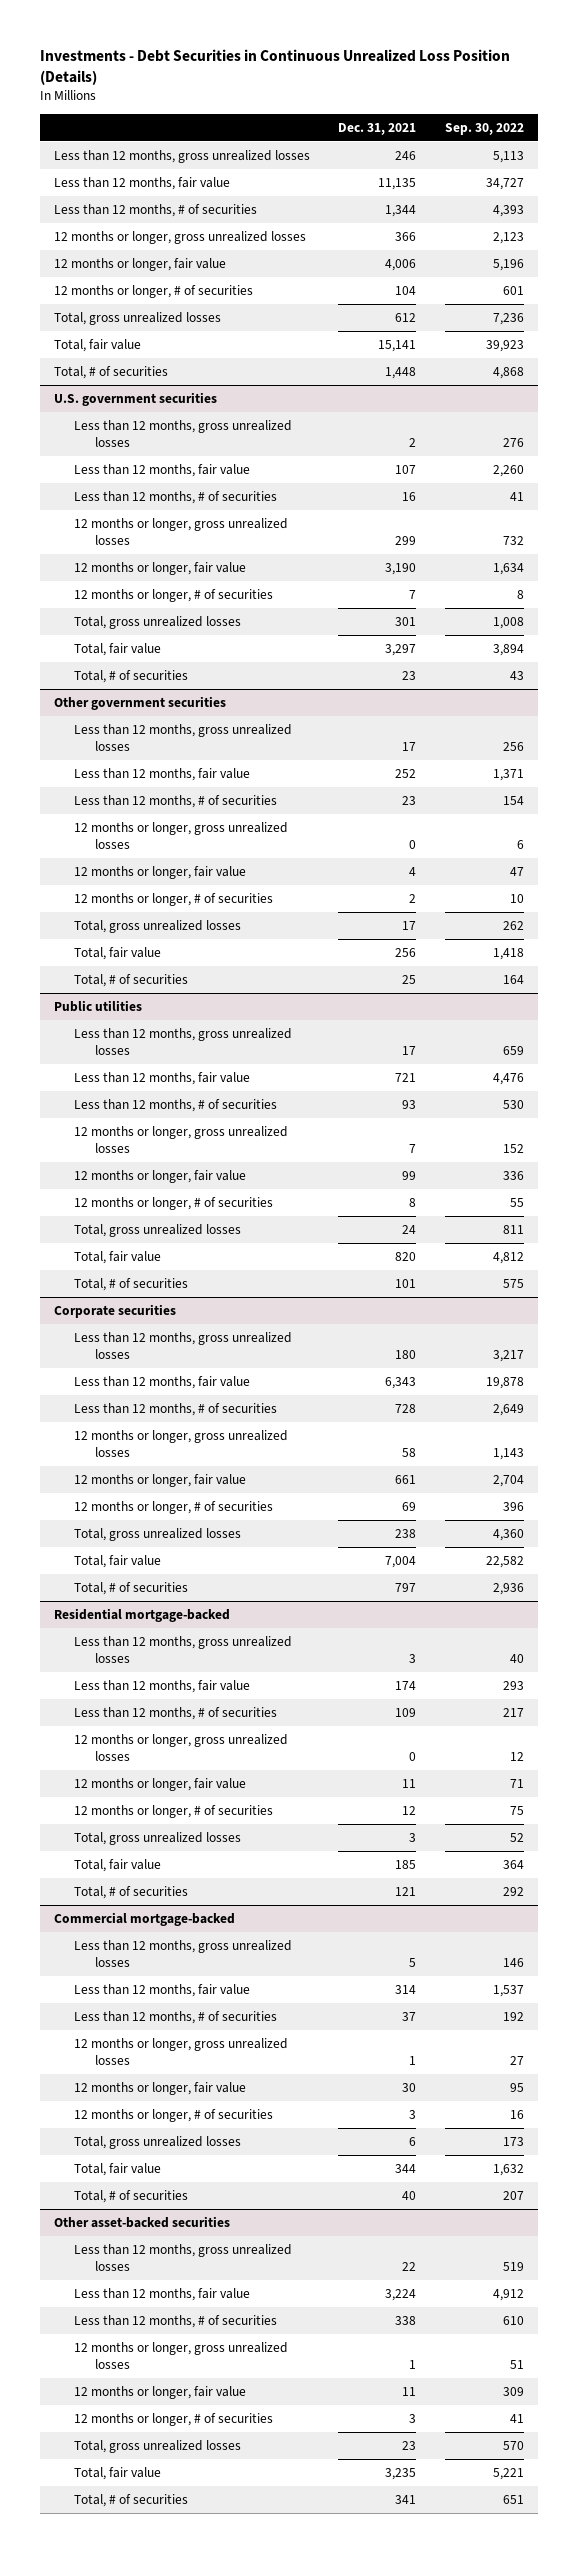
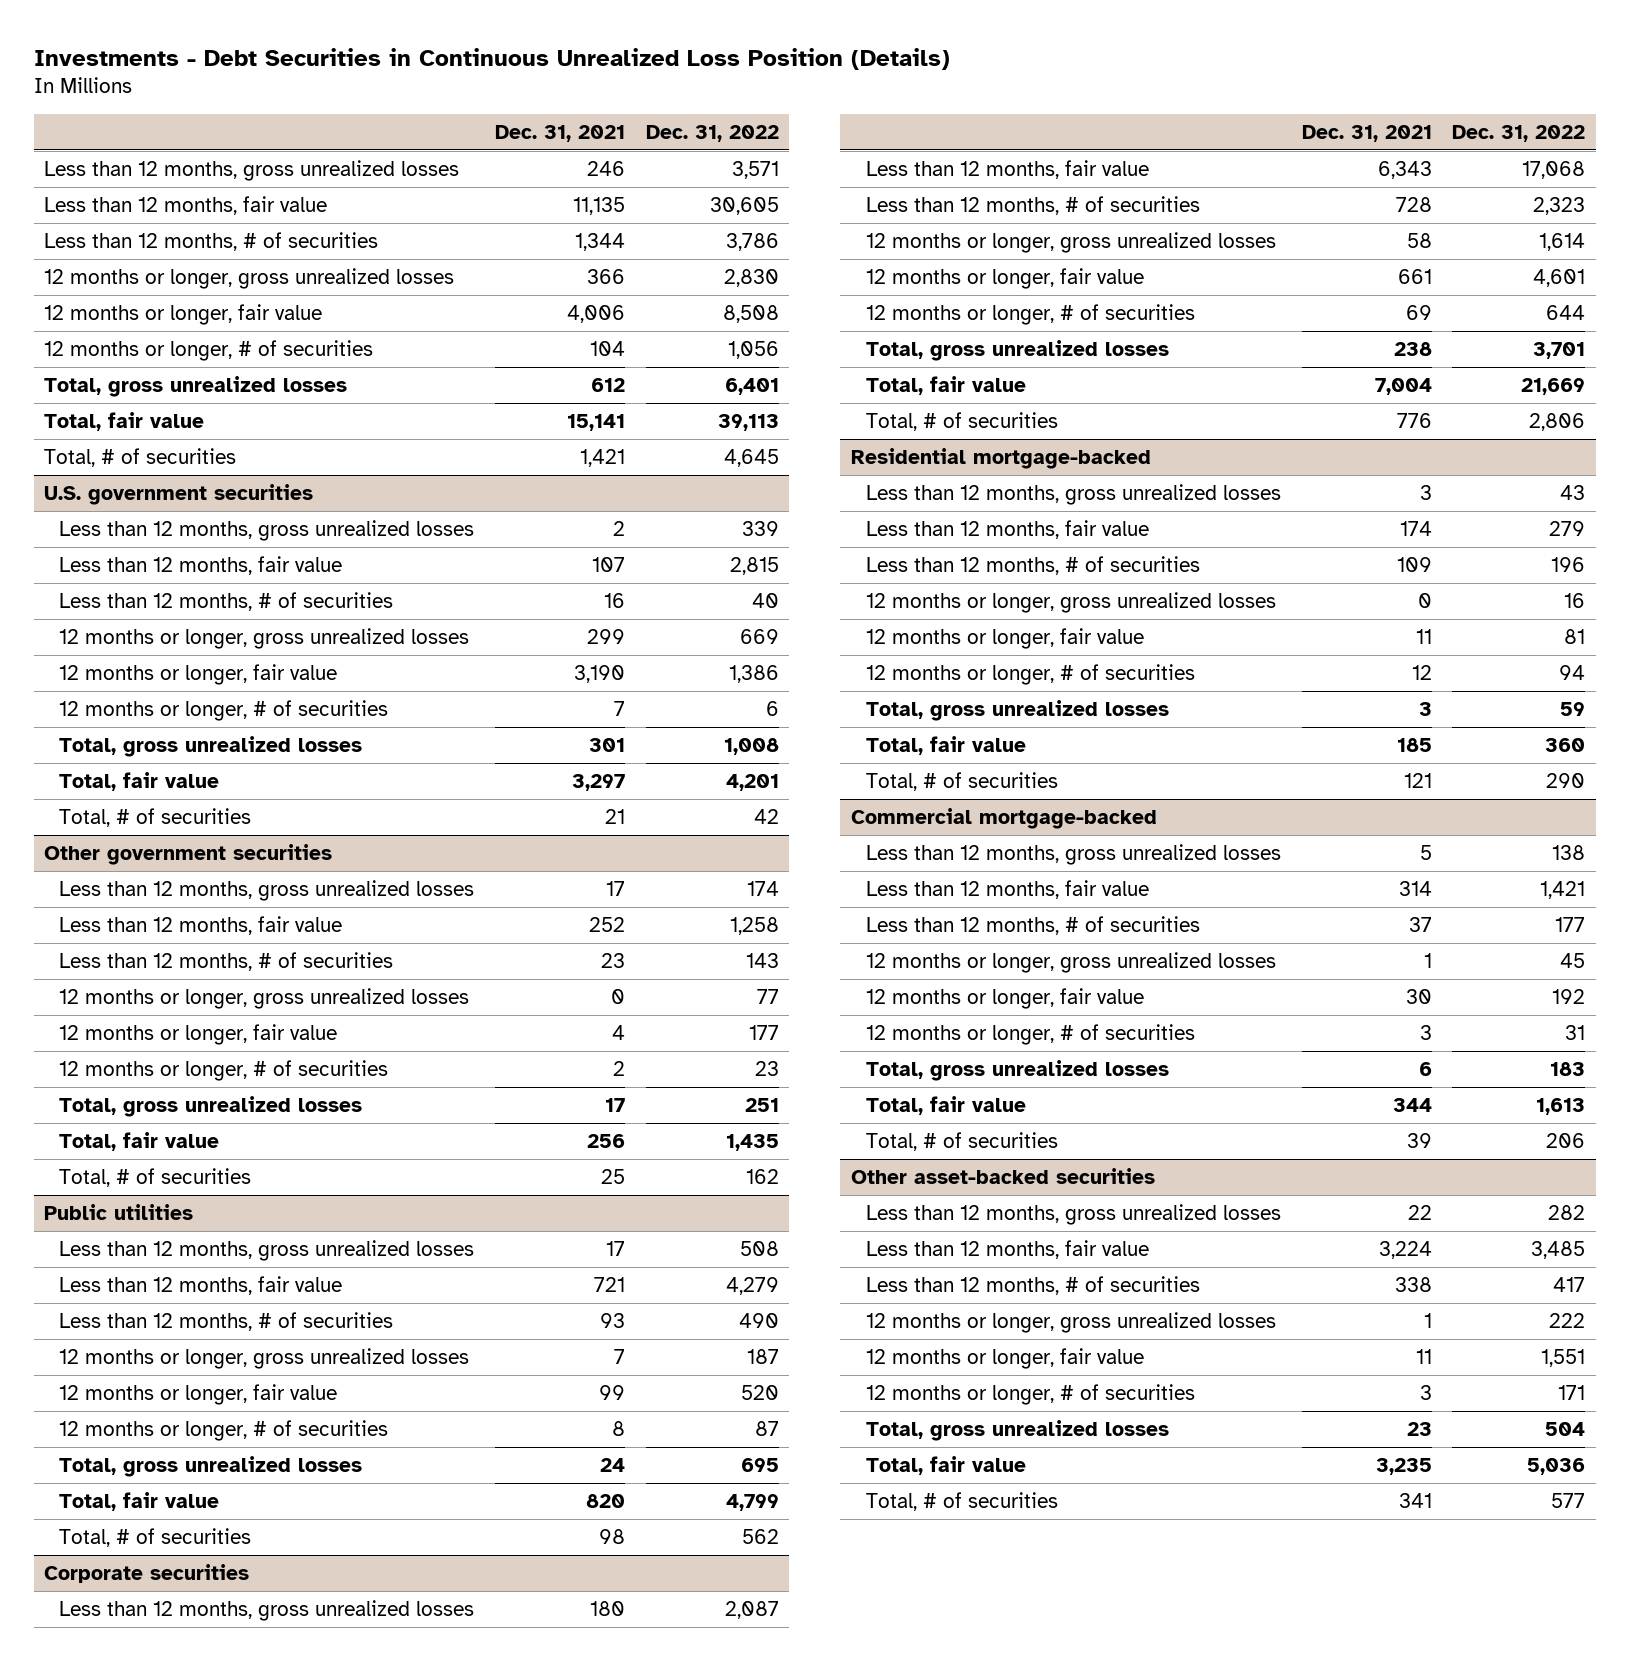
- | Dec. 31, 2021 | Sep. 30, 2022
+ | Dec. 31, 2021 | Dec. 31, 2022
- Total, # of securities | 1,448 | 4,868
+ Total, # of securities | 1,421 | 4,645
@ U.S. government securities
- Total, # of securities | 23 | 43
+ Total, # of securities | 21 | 42
@ Public utilities
- Total, # of securities | 101 | 575
+ Total, # of securities | 98 | 562
@ Corporate securities
- Total, # of securities | 797 | 2,936
+ Total, # of securities | 776 | 2,806
@ Commercial mortgage-backed
- Total, # of securities | 40 | 207
+ Total, # of securities | 39 | 206

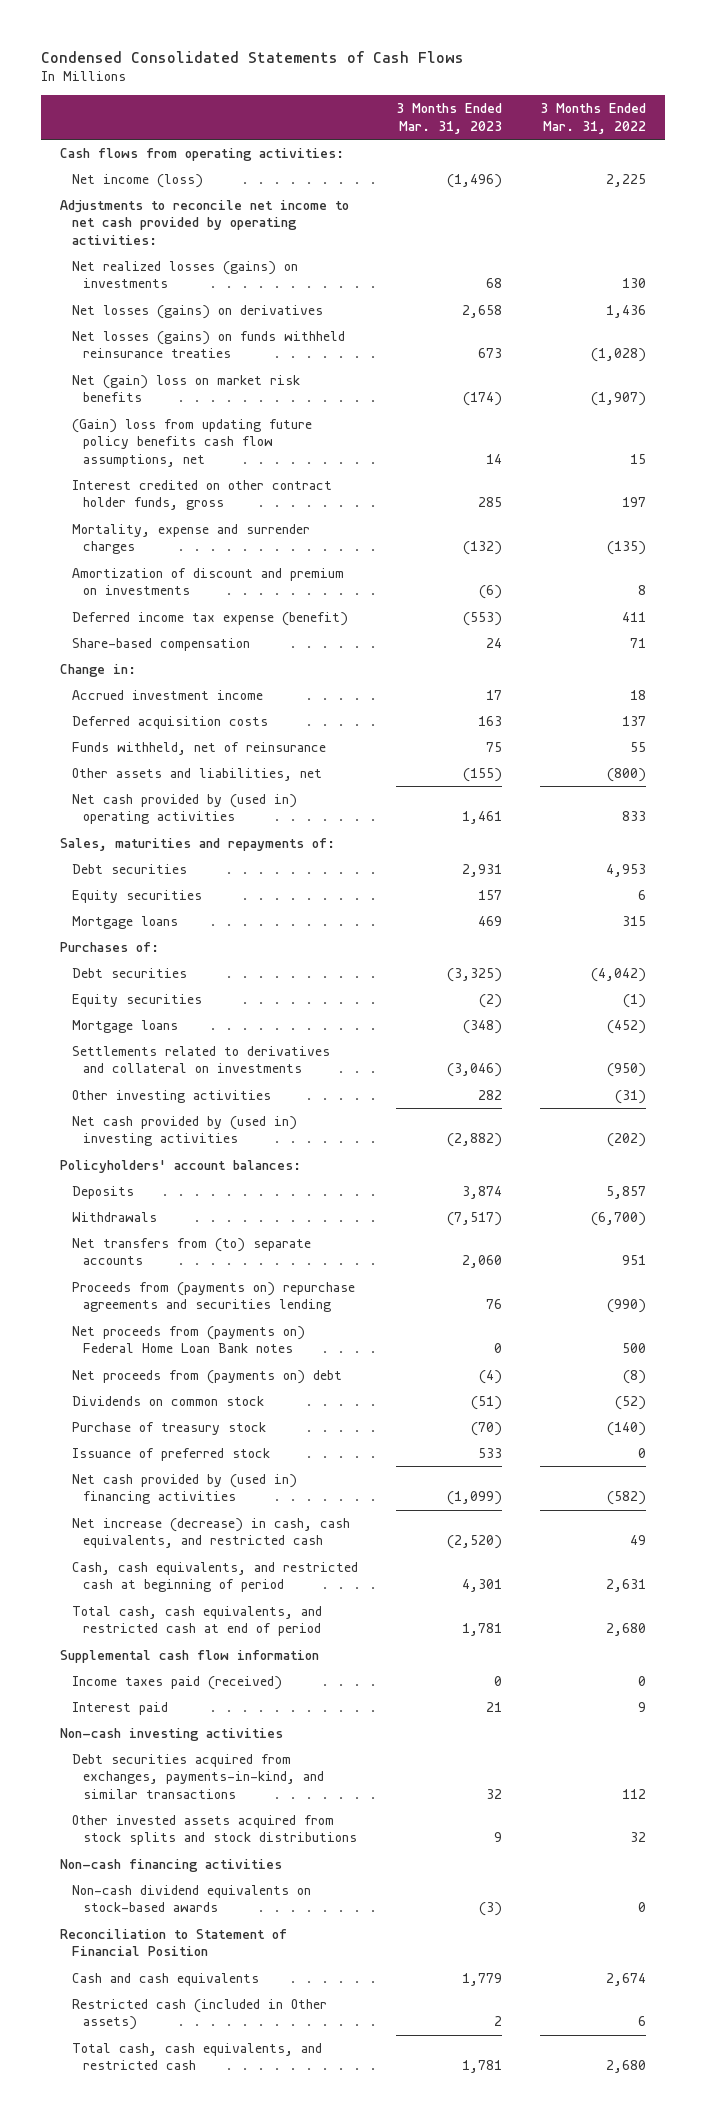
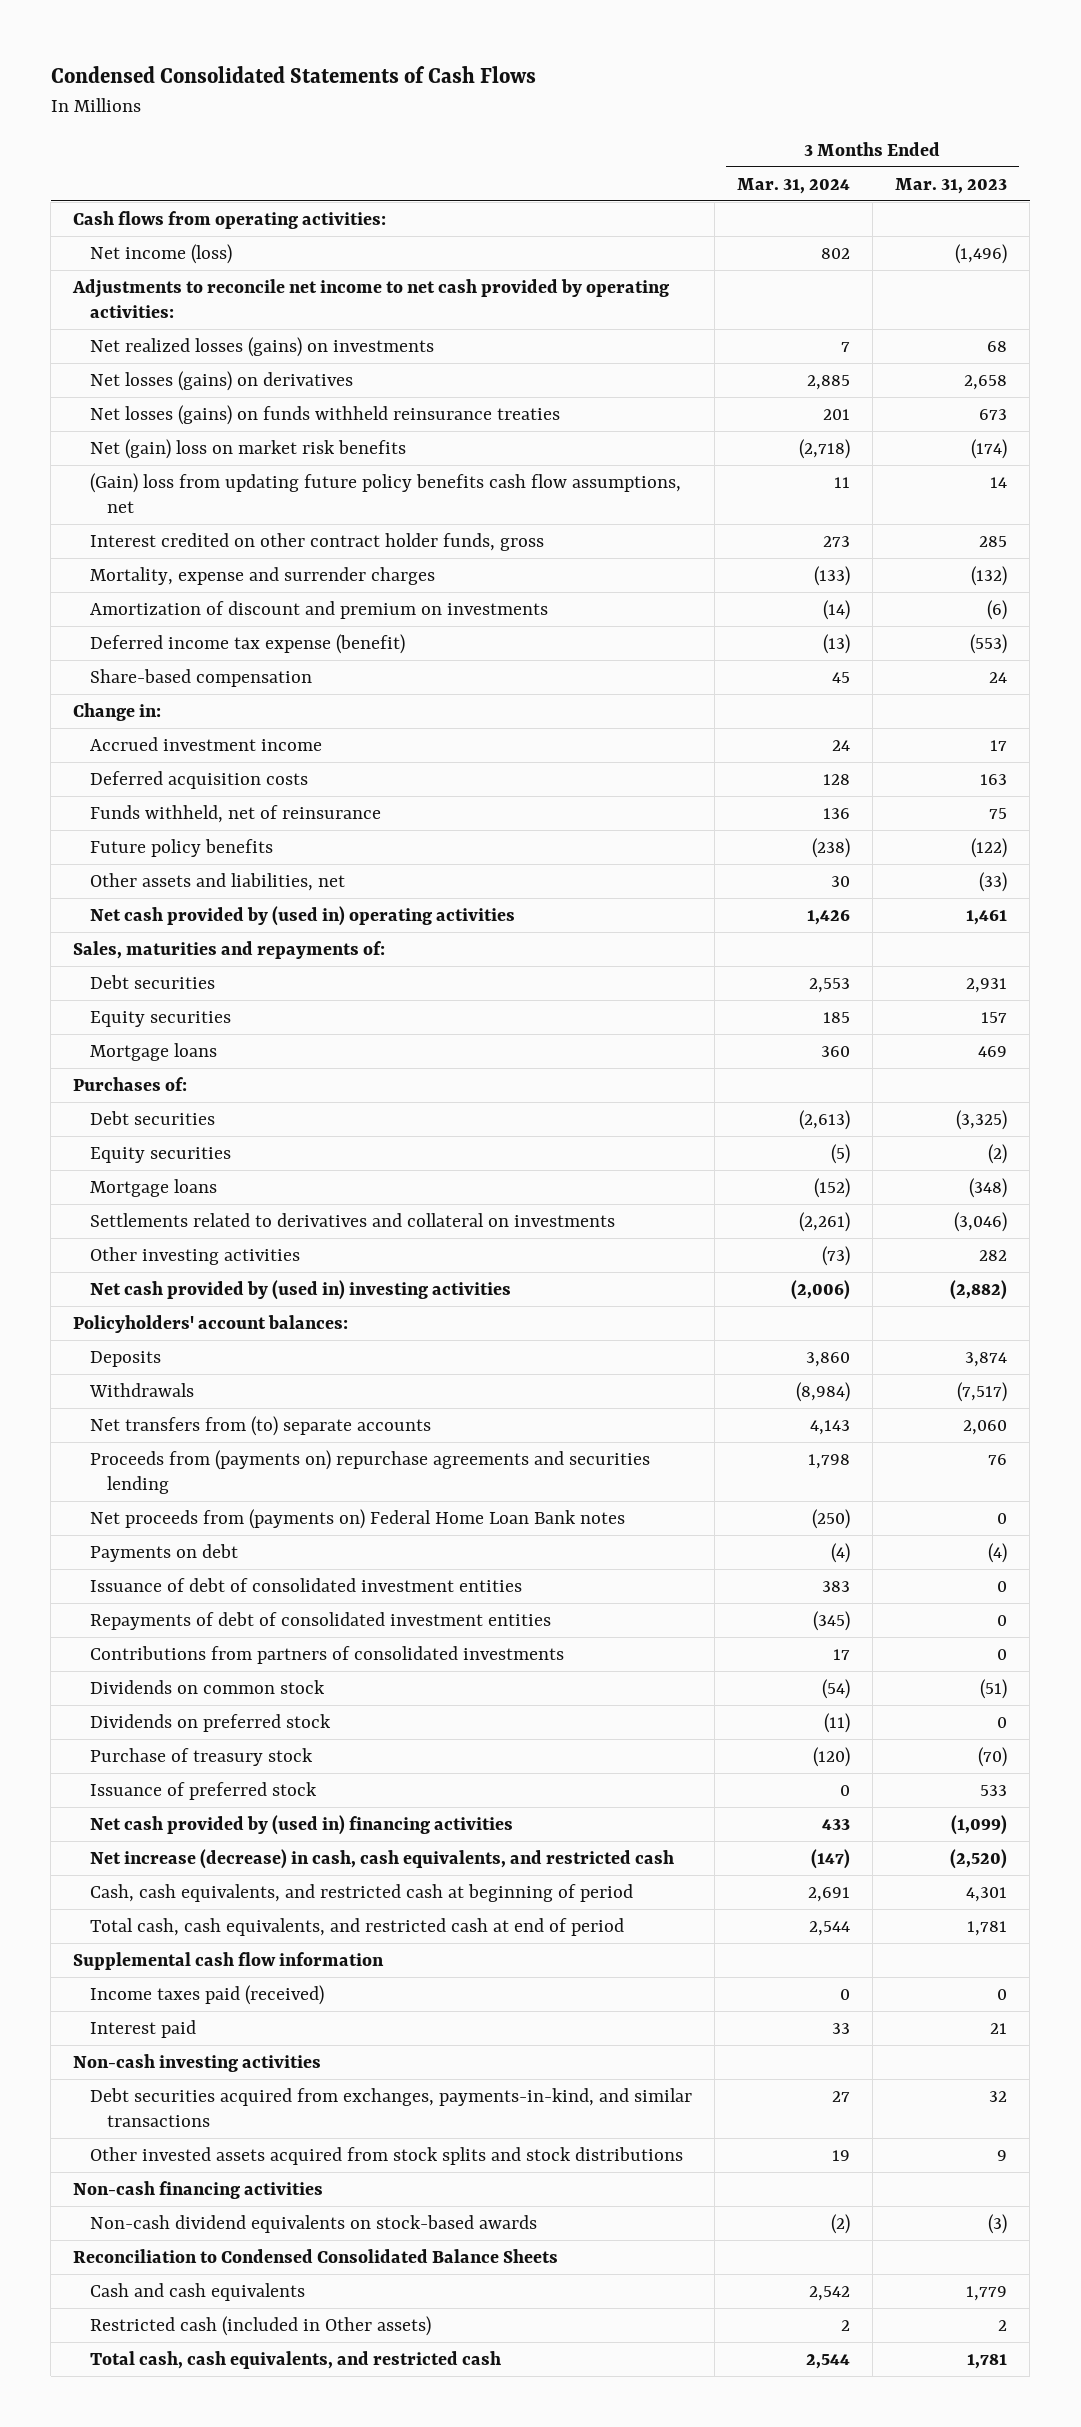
- | 3 Months Ended Mar. 31, 2023 | 3 Months Ended Mar. 31, 2022
+ | 3 Months Ended Mar. 31, 2024 | 3 Months Ended Mar. 31, 2023
- Other assets and liabilities, net | (155) | (800)
+ Future policy benefits | (238) | (122)
+ Other assets and liabilities, net | 30 | (33)
- Net proceeds from (payments on) debt | (4) | (8)
+ Payments on debt | (4) | (4)
+ Issuance of debt of consolidated investment entities | 383 | 0
+ Repayments of debt of consolidated investment entities | (345) | 0
+ Contributions from partners of consolidated investments | 17 | 0
+ Dividends on preferred stock | (11) | 0
- Reconciliation to Statement of Financial Position
+ Reconciliation to Condensed Consolidated Balance Sheets

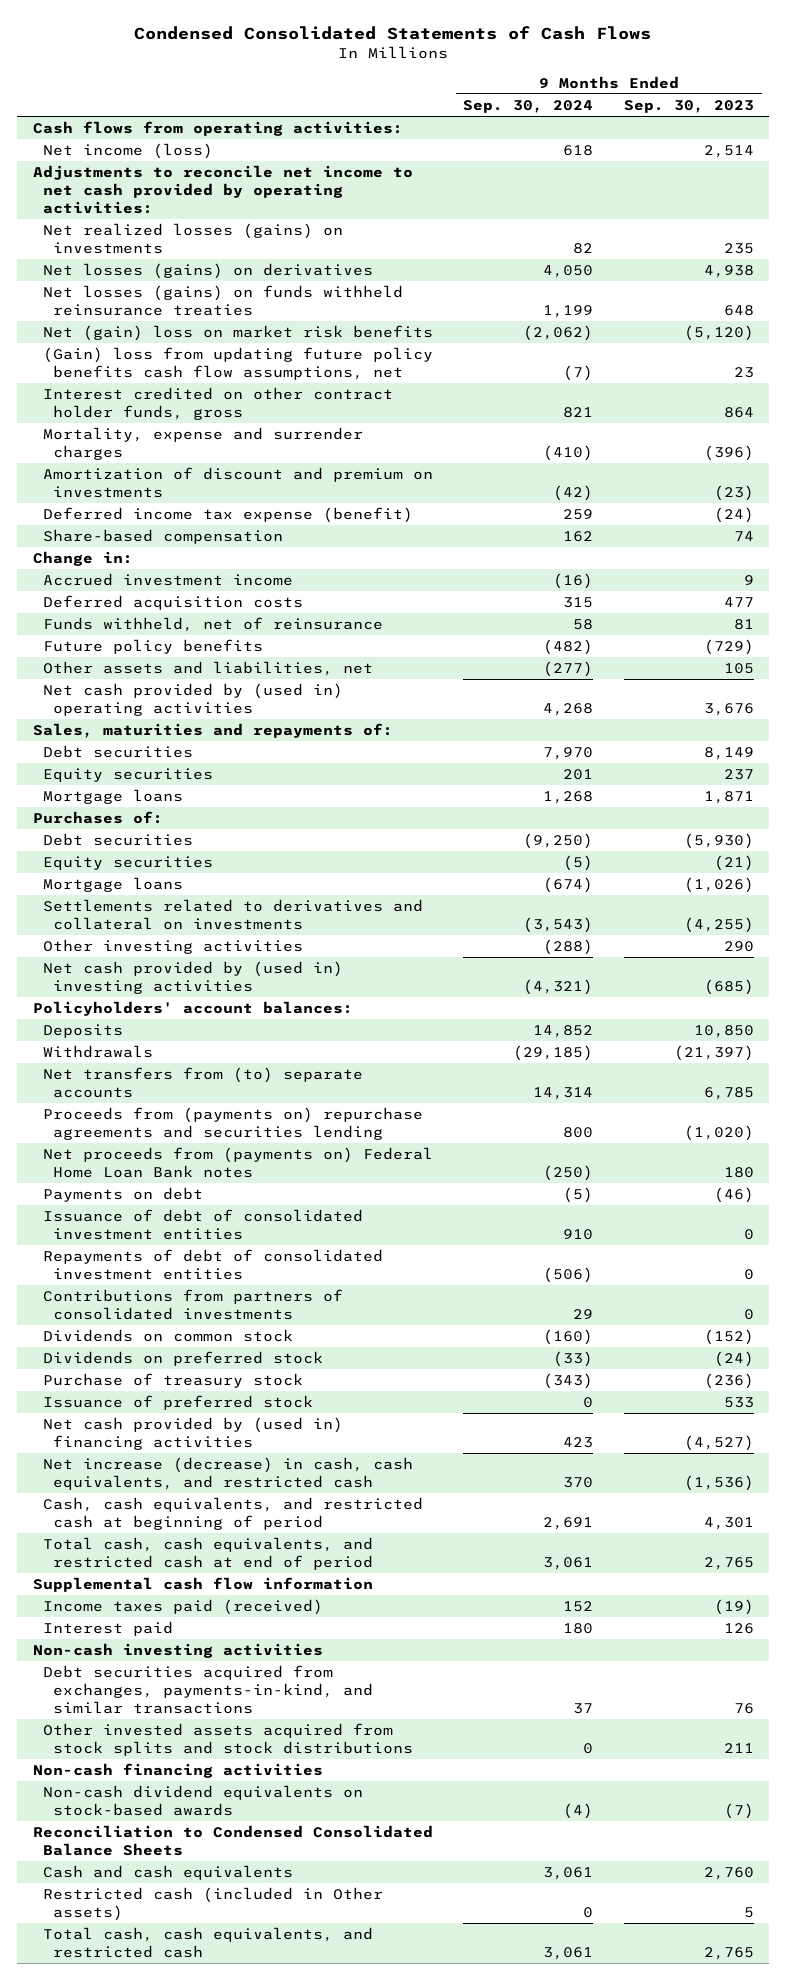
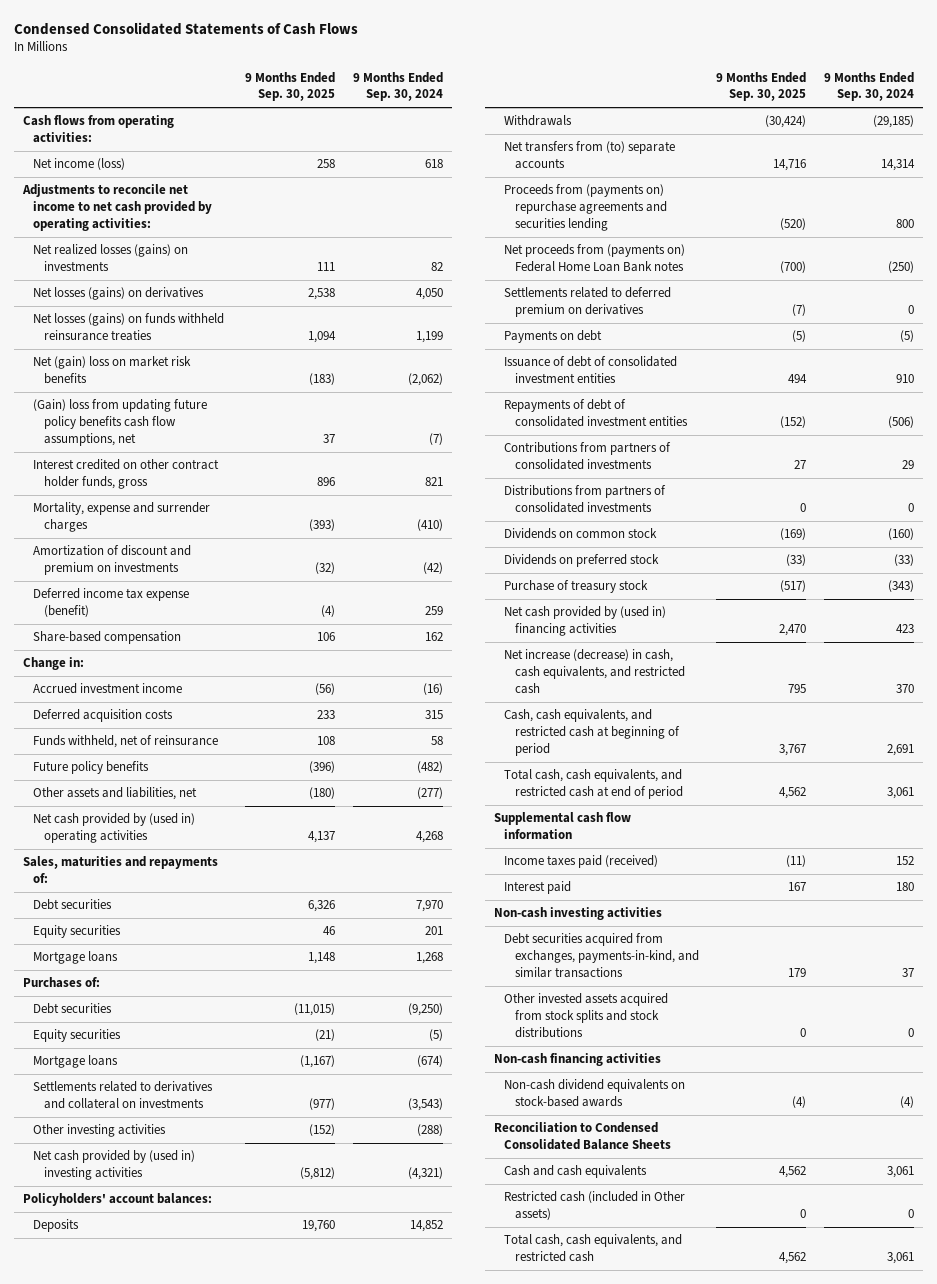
- | 9 Months Ended Sep. 30, 2024 | 9 Months Ended Sep. 30, 2023
+ | 9 Months Ended Sep. 30, 2025 | 9 Months Ended Sep. 30, 2024
+ Settlements related to deferred premium on derivatives | (7) | 0
+ Distributions from partners of consolidated investments | 0 | 0
- Issuance of preferred stock | 0 | 533

